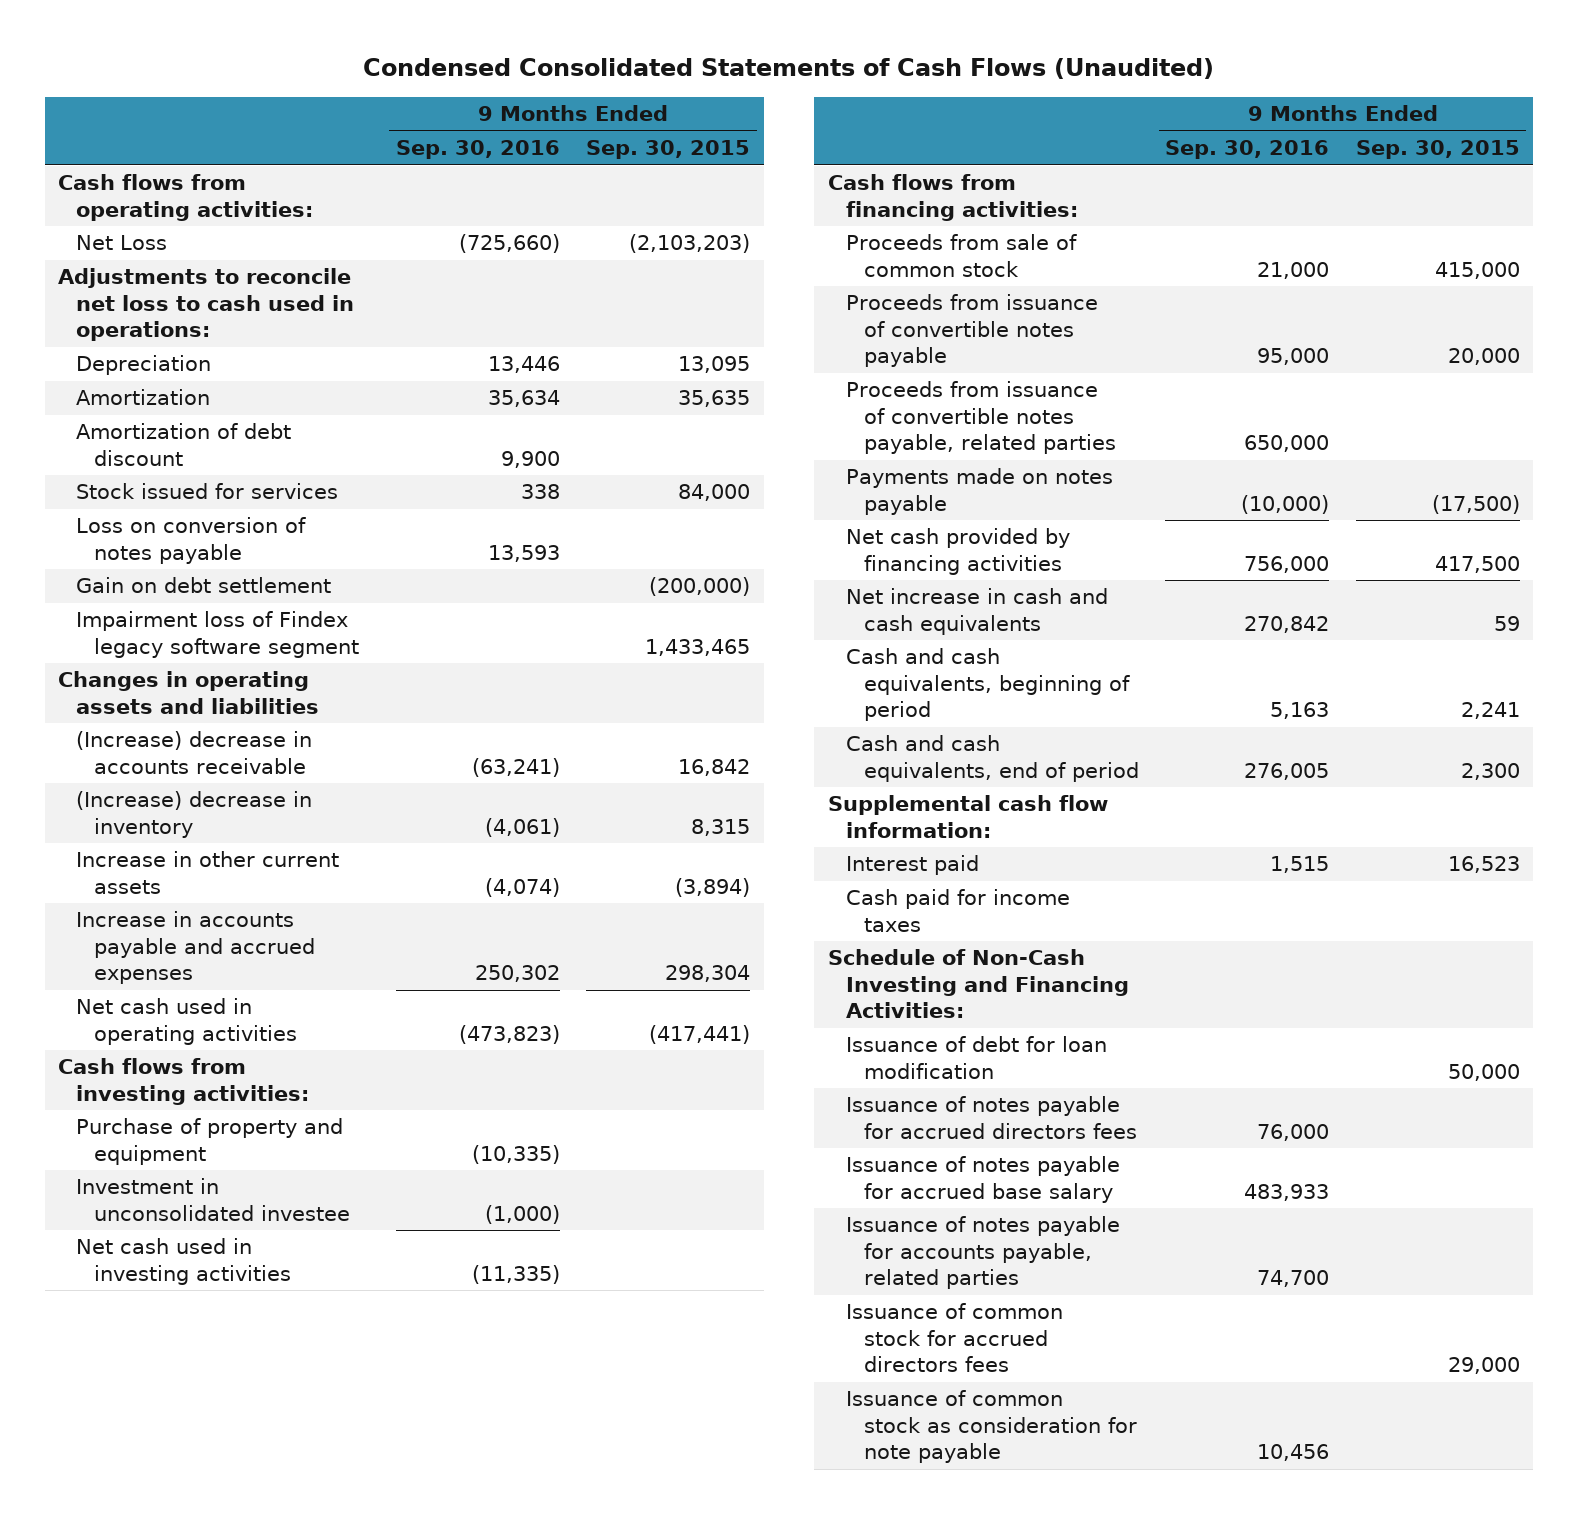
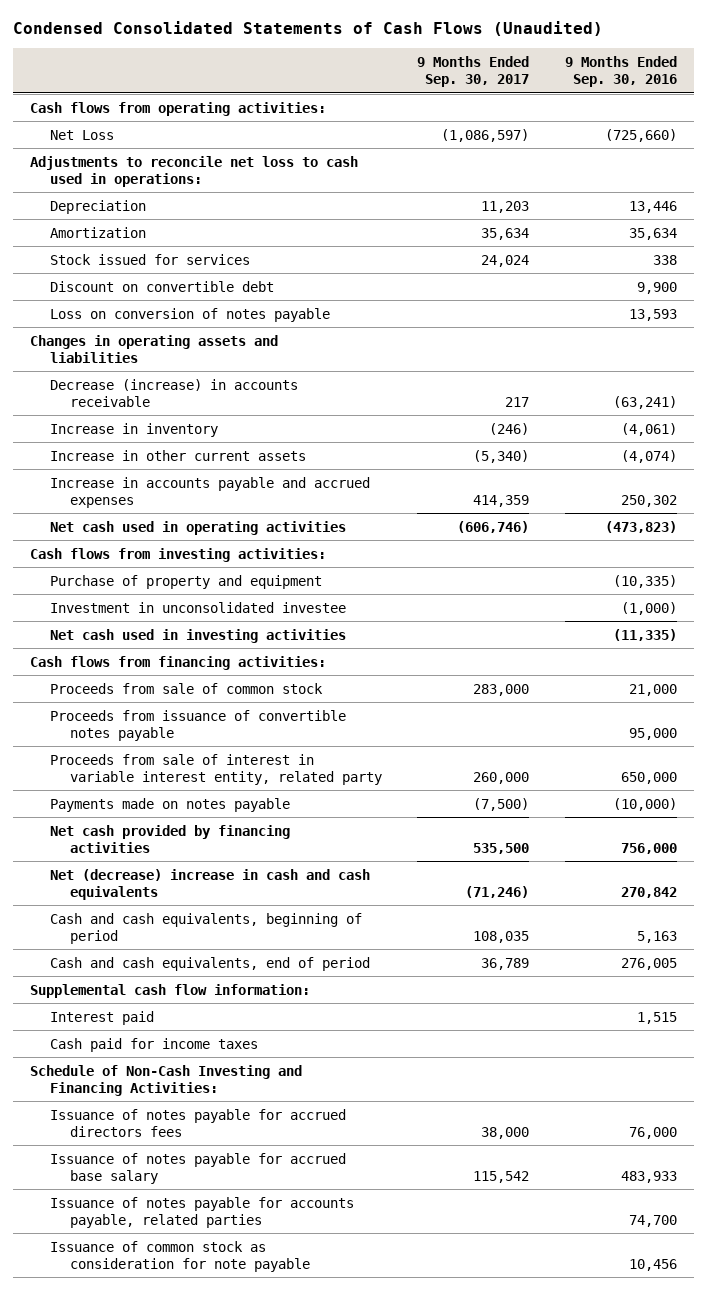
- | 9 Months Ended Sep. 30, 2016 | 9 Months Ended Sep. 30, 2015
+ | 9 Months Ended Sep. 30, 2017 | 9 Months Ended Sep. 30, 2016
- Amortization of debt discount | 9,900 |
+ Discount on convertible debt | | 9,900
- Gain on debt settlement | | (200,000)
- Impairment loss of Findex legacy software segment | | 1,433,465
- (Increase) decrease in accounts receivable | (63,241) | 16,842
- (Increase) decrease in inventory | (4,061) | 8,315
+ Decrease (increase) in accounts receivable | 217 | (63,241)
+ Increase in inventory | (246) | (4,061)
- Proceeds from issuance of convertible notes payable, related parties | 650,000 |
+ Proceeds from sale of interest in variable interest entity, related party | 260,000 | 650,000
- Net increase in cash and cash equivalents | 270,842 | 59
+ Net (decrease) increase in cash and cash equivalents | (71,246) | 270,842
- Issuance of debt for loan modification | | 50,000
- Issuance of common stock for accrued directors fees | | 29,000

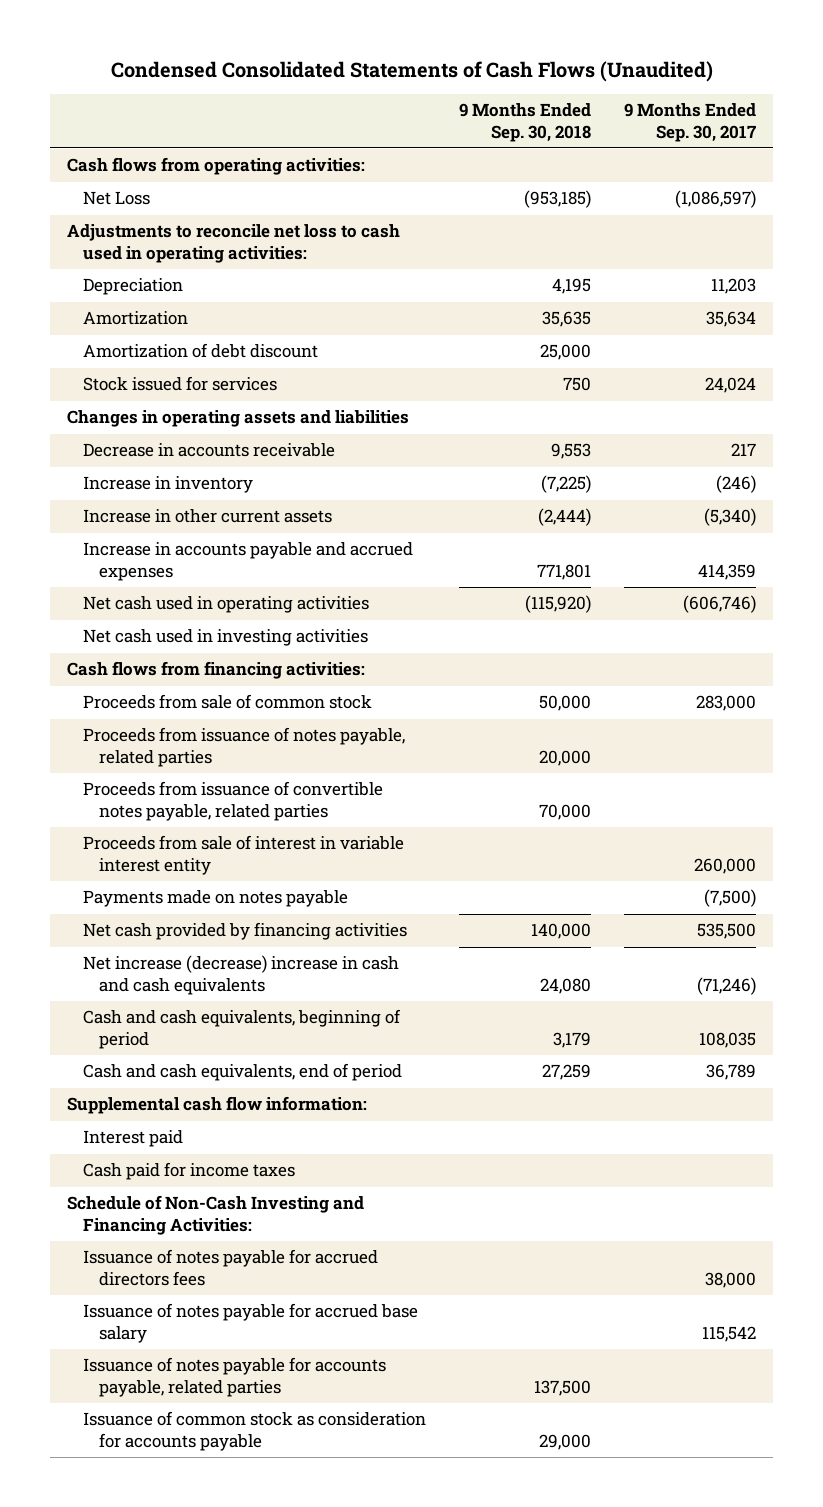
- | 9 Months Ended Sep. 30, 2017 | 9 Months Ended Sep. 30, 2016
+ | 9 Months Ended Sep. 30, 2018 | 9 Months Ended Sep. 30, 2017
- Adjustments to reconcile net loss to cash used in operations:
+ Adjustments to reconcile net loss to cash used in operating activities:
+ Amortization of debt discount | 25,000 |
- Discount on convertible debt | | 9,900
- Loss on conversion of notes payable | | 13,593
- Decrease (increase) in accounts receivable | 217 | (63,241)
+ Decrease in accounts receivable | 9,553 | 217
- Cash flows from investing activities:
- Purchase of property and equipment | | (10,335)
- Investment in unconsolidated investee | | (1,000)
- Proceeds from issuance of convertible notes payable | | 95,000
- Proceeds from sale of interest in variable interest entity, related party | 260,000 | 650,000
+ Proceeds from issuance of notes payable, related parties | 20,000 |
+ Proceeds from issuance of convertible notes payable, related parties | 70,000 |
+ Proceeds from sale of interest in variable interest entity | | 260,000
- Net (decrease) increase in cash and cash equivalents | (71,246) | 270,842
+ Net increase (decrease) increase in cash and cash equivalents | 24,080 | (71,246)
- Issuance of common stock as consideration for note payable | | 10,456
+ Issuance of common stock as consideration for accounts payable | 29,000 |

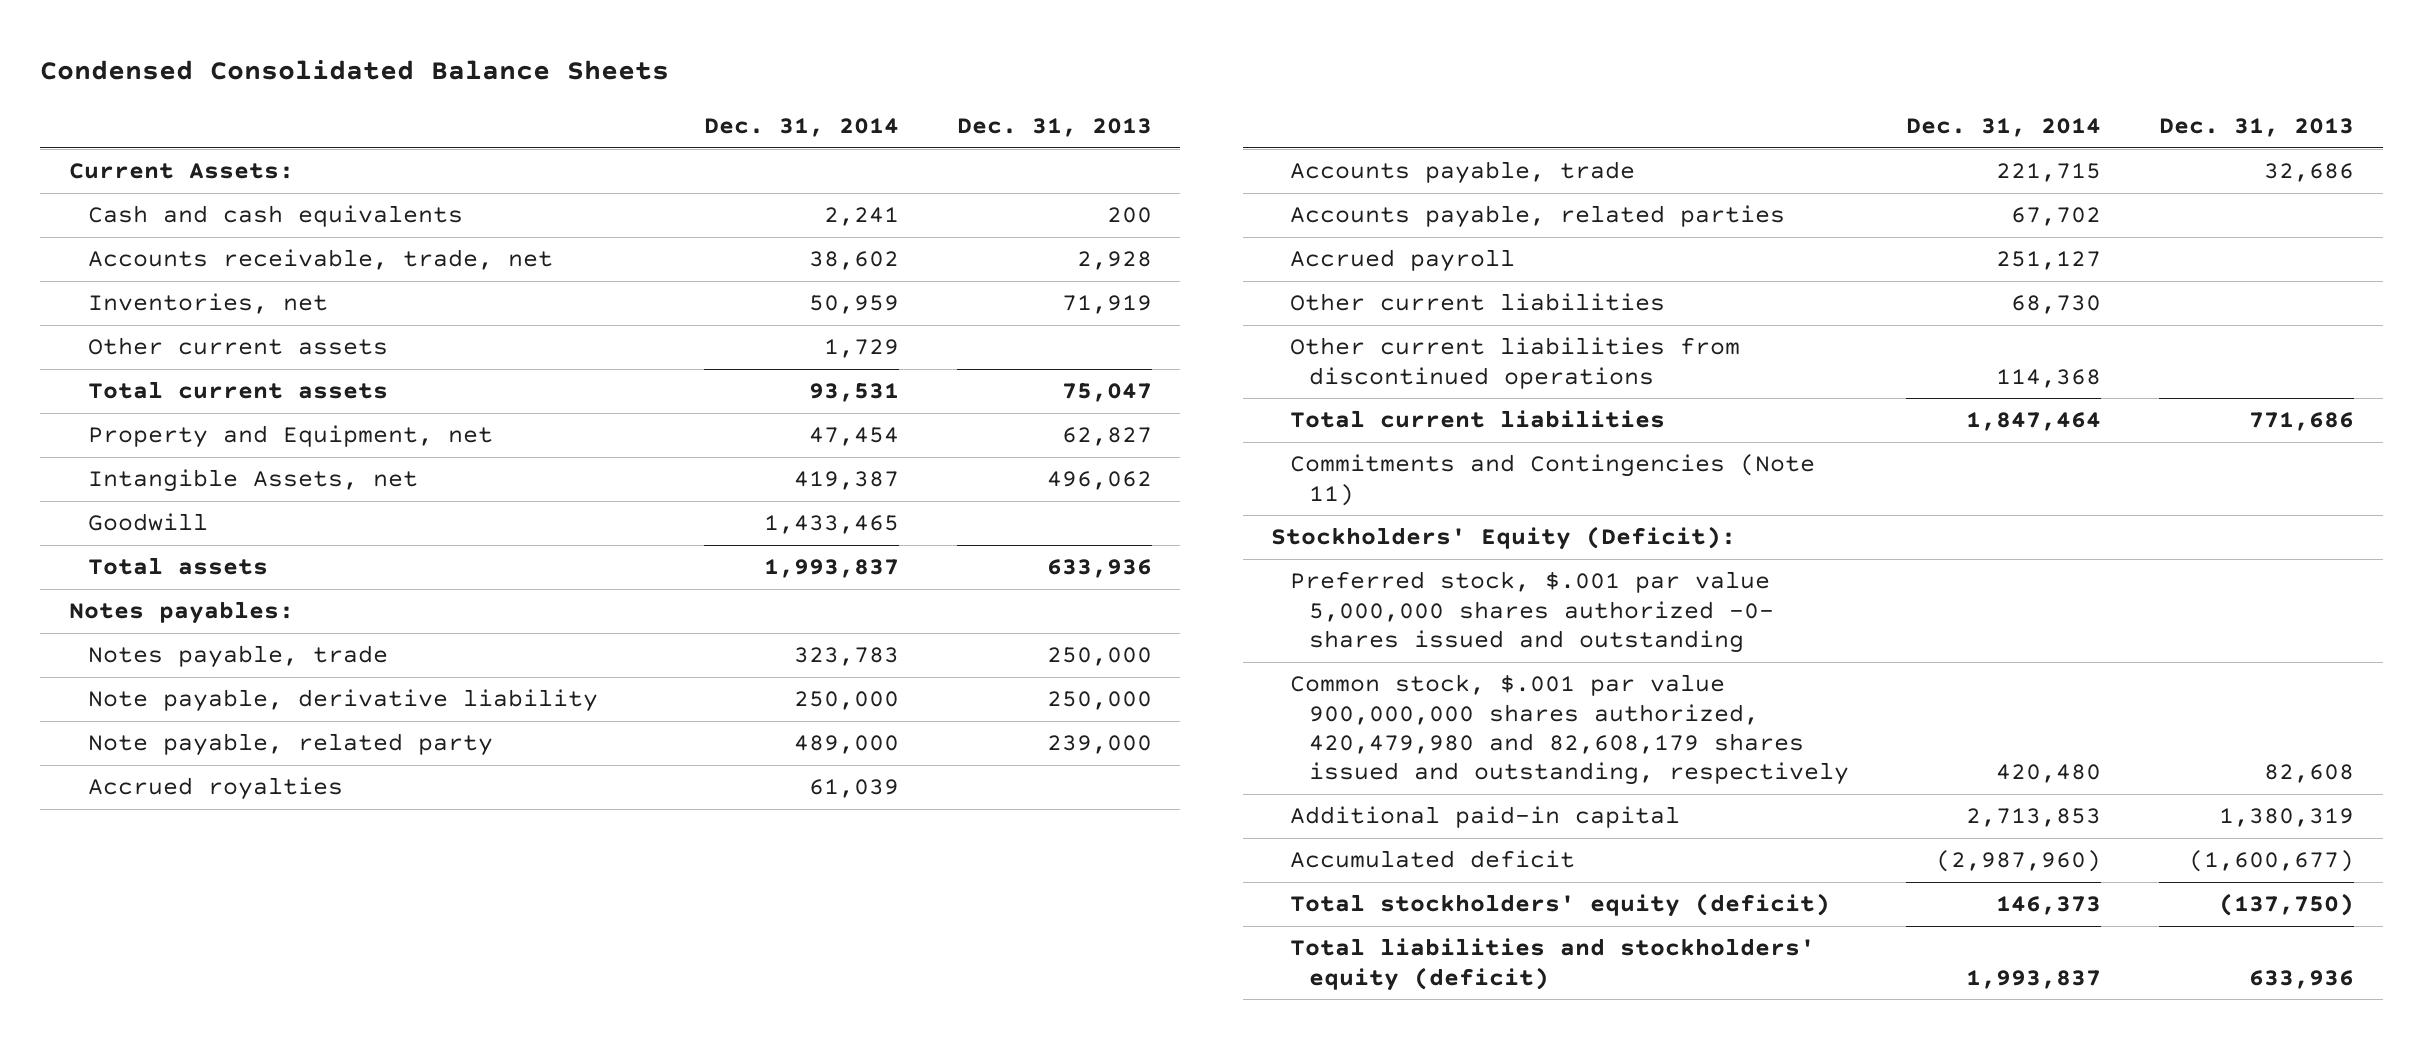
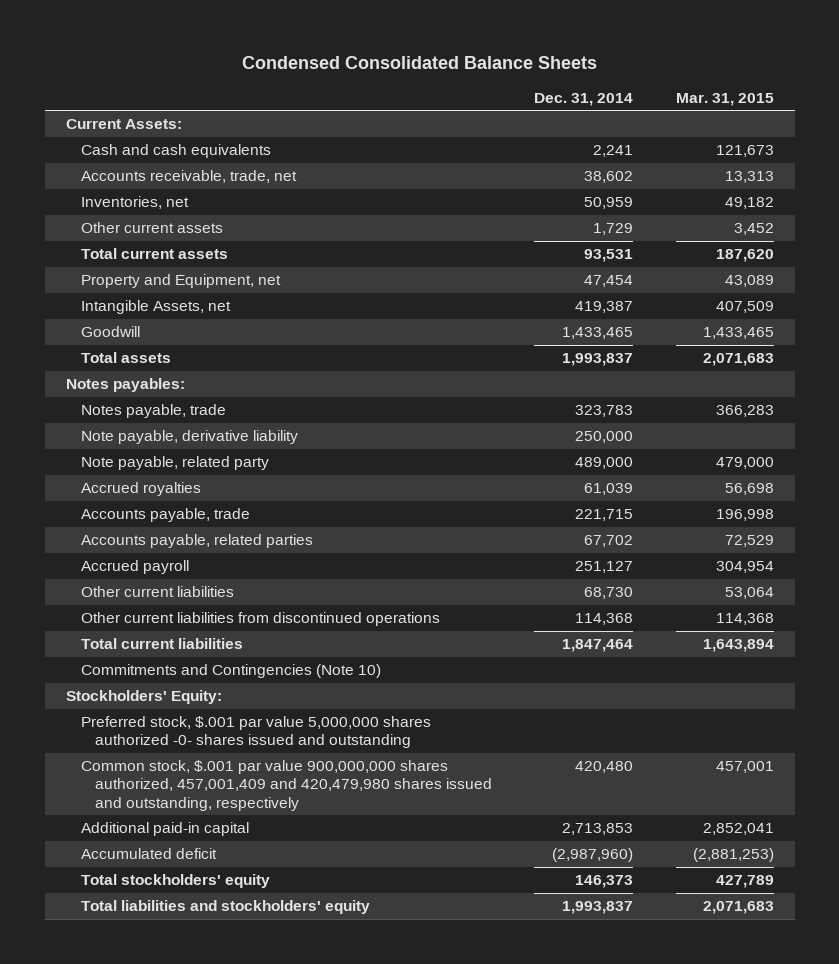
- | Dec. 31, 2014 | Dec. 31, 2013
+ | Dec. 31, 2014 | Mar. 31, 2015
- Commitments and Contingencies (Note 11)
- Stockholders' Equity (Deficit):
+ Commitments and Contingencies (Note 10)
+ Stockholders' Equity:
- Common stock, $.001 par value 900,000,000 shares authorized, 420,479,980 and 82,608,179 shares issued and outstanding, respectively | 420,480 | 82,608
+ Common stock, $.001 par value 900,000,000 shares authorized, 457,001,409 and 420,479,980 shares issued and outstanding, respectively | 420,480 | 457,001
- Total stockholders' equity (deficit) | 146,373 | (137,750)
- Total liabilities and stockholders' equity (deficit) | 1,993,837 | 633,936
+ Total stockholders' equity | 146,373 | 427,789
+ Total liabilities and stockholders' equity | 1,993,837 | 2,071,683

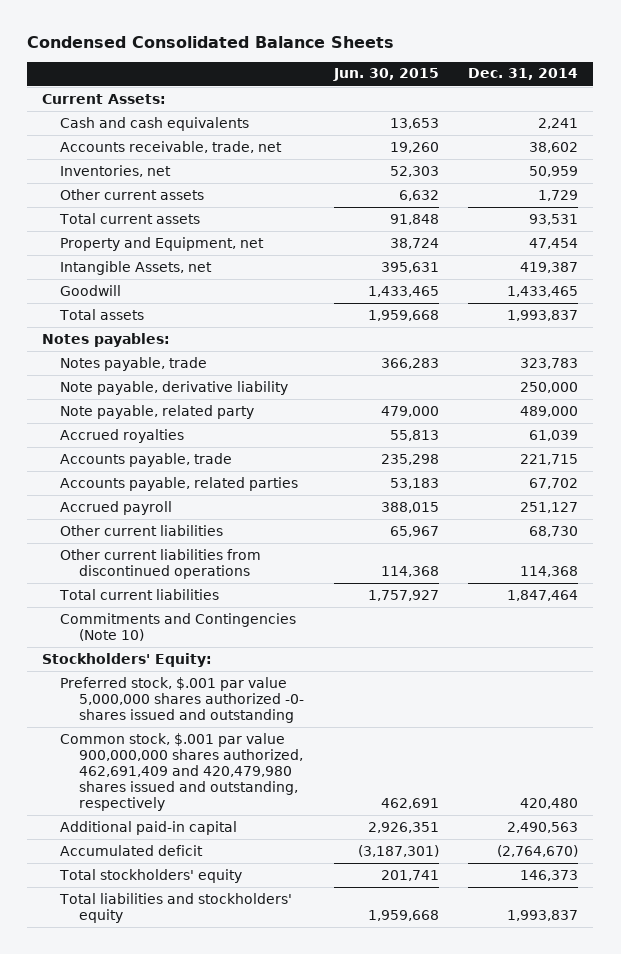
- | Dec. 31, 2014 | Mar. 31, 2015
+ | Jun. 30, 2015 | Dec. 31, 2014
- Common stock, $.001 par value 900,000,000 shares authorized, 457,001,409 and 420,479,980 shares issued and outstanding, respectively | 420,480 | 457,001
- Additional paid-in capital | 2,713,853 | 2,852,041
- Accumulated deficit | (2,987,960) | (2,881,253)
+ Common stock, $.001 par value 900,000,000 shares authorized, 462,691,409 and 420,479,980 shares issued and outstanding, respectively | 462,691 | 420,480
+ Additional paid-in capital | 2,926,351 | 2,490,563
+ Accumulated deficit | (3,187,301) | (2,764,670)

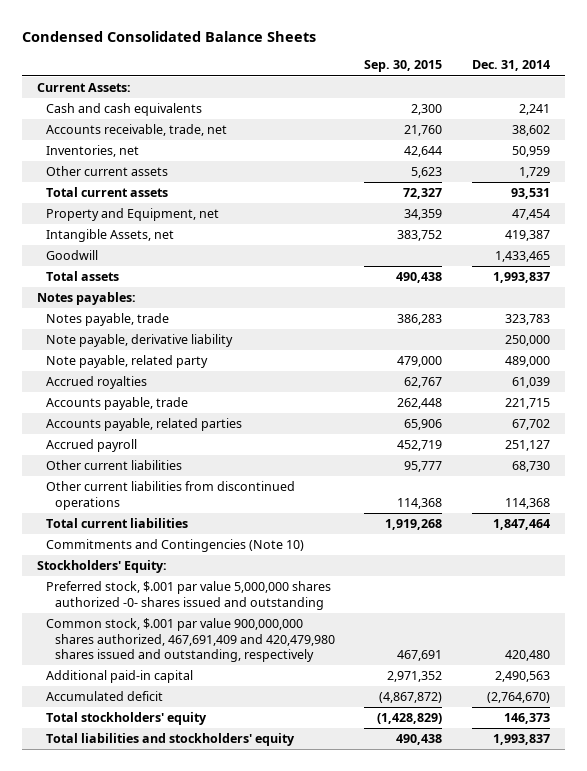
- | Jun. 30, 2015 | Dec. 31, 2014
+ | Sep. 30, 2015 | Dec. 31, 2014
- Common stock, $.001 par value 900,000,000 shares authorized, 462,691,409 and 420,479,980 shares issued and outstanding, respectively | 462,691 | 420,480
+ Common stock, $.001 par value 900,000,000 shares authorized, 467,691,409 and 420,479,980 shares issued and outstanding, respectively | 467,691 | 420,480

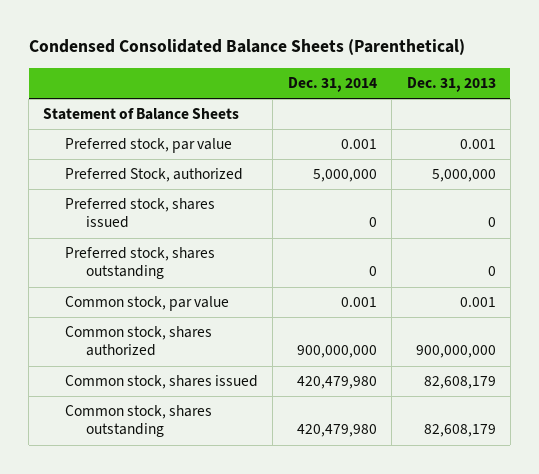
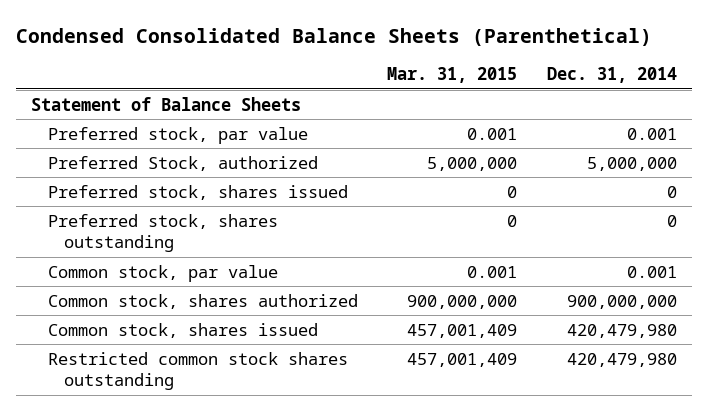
- | Dec. 31, 2014 | Dec. 31, 2013
+ | Mar. 31, 2015 | Dec. 31, 2014
- Common stock, shares outstanding | 420,479,980 | 82,608,179
+ Restricted common stock shares outstanding | 457,001,409 | 420,479,980

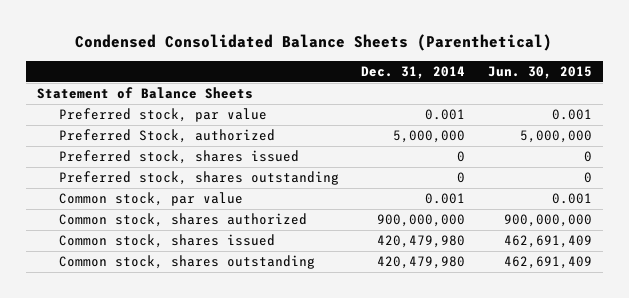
- | Mar. 31, 2015 | Dec. 31, 2014
+ | Dec. 31, 2014 | Jun. 30, 2015
- Restricted common stock shares outstanding | 457,001,409 | 420,479,980
+ Common stock, shares outstanding | 420,479,980 | 462,691,409

